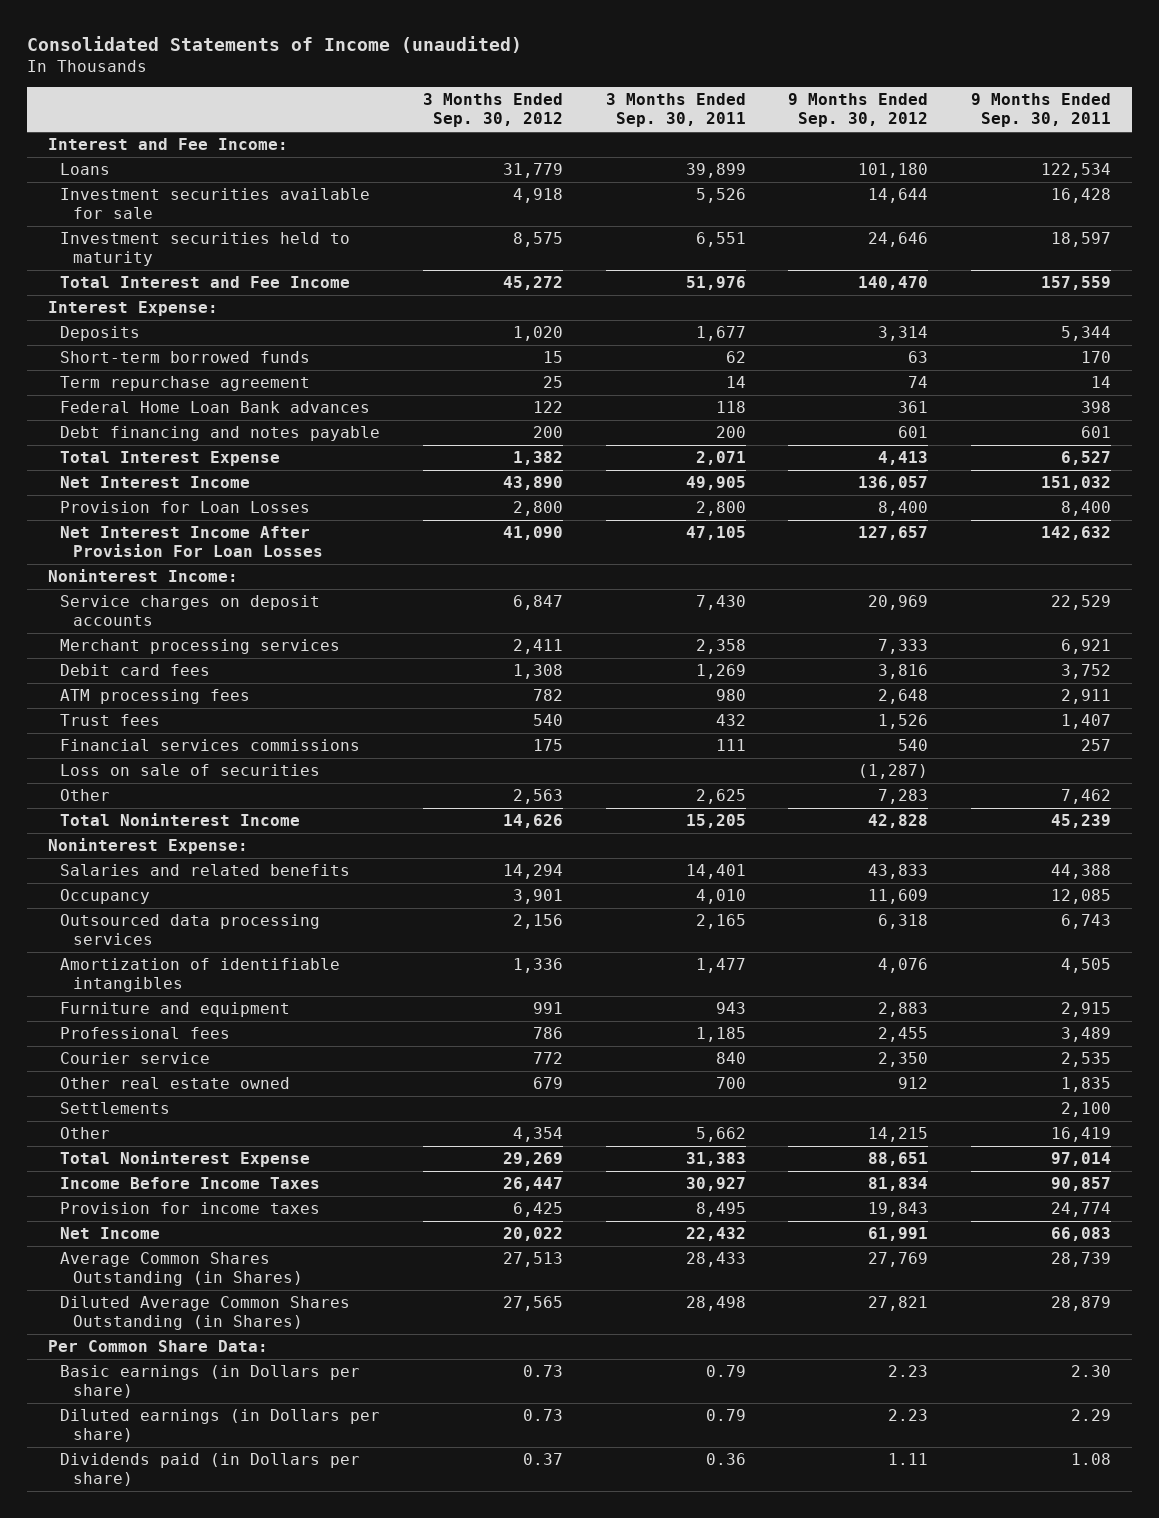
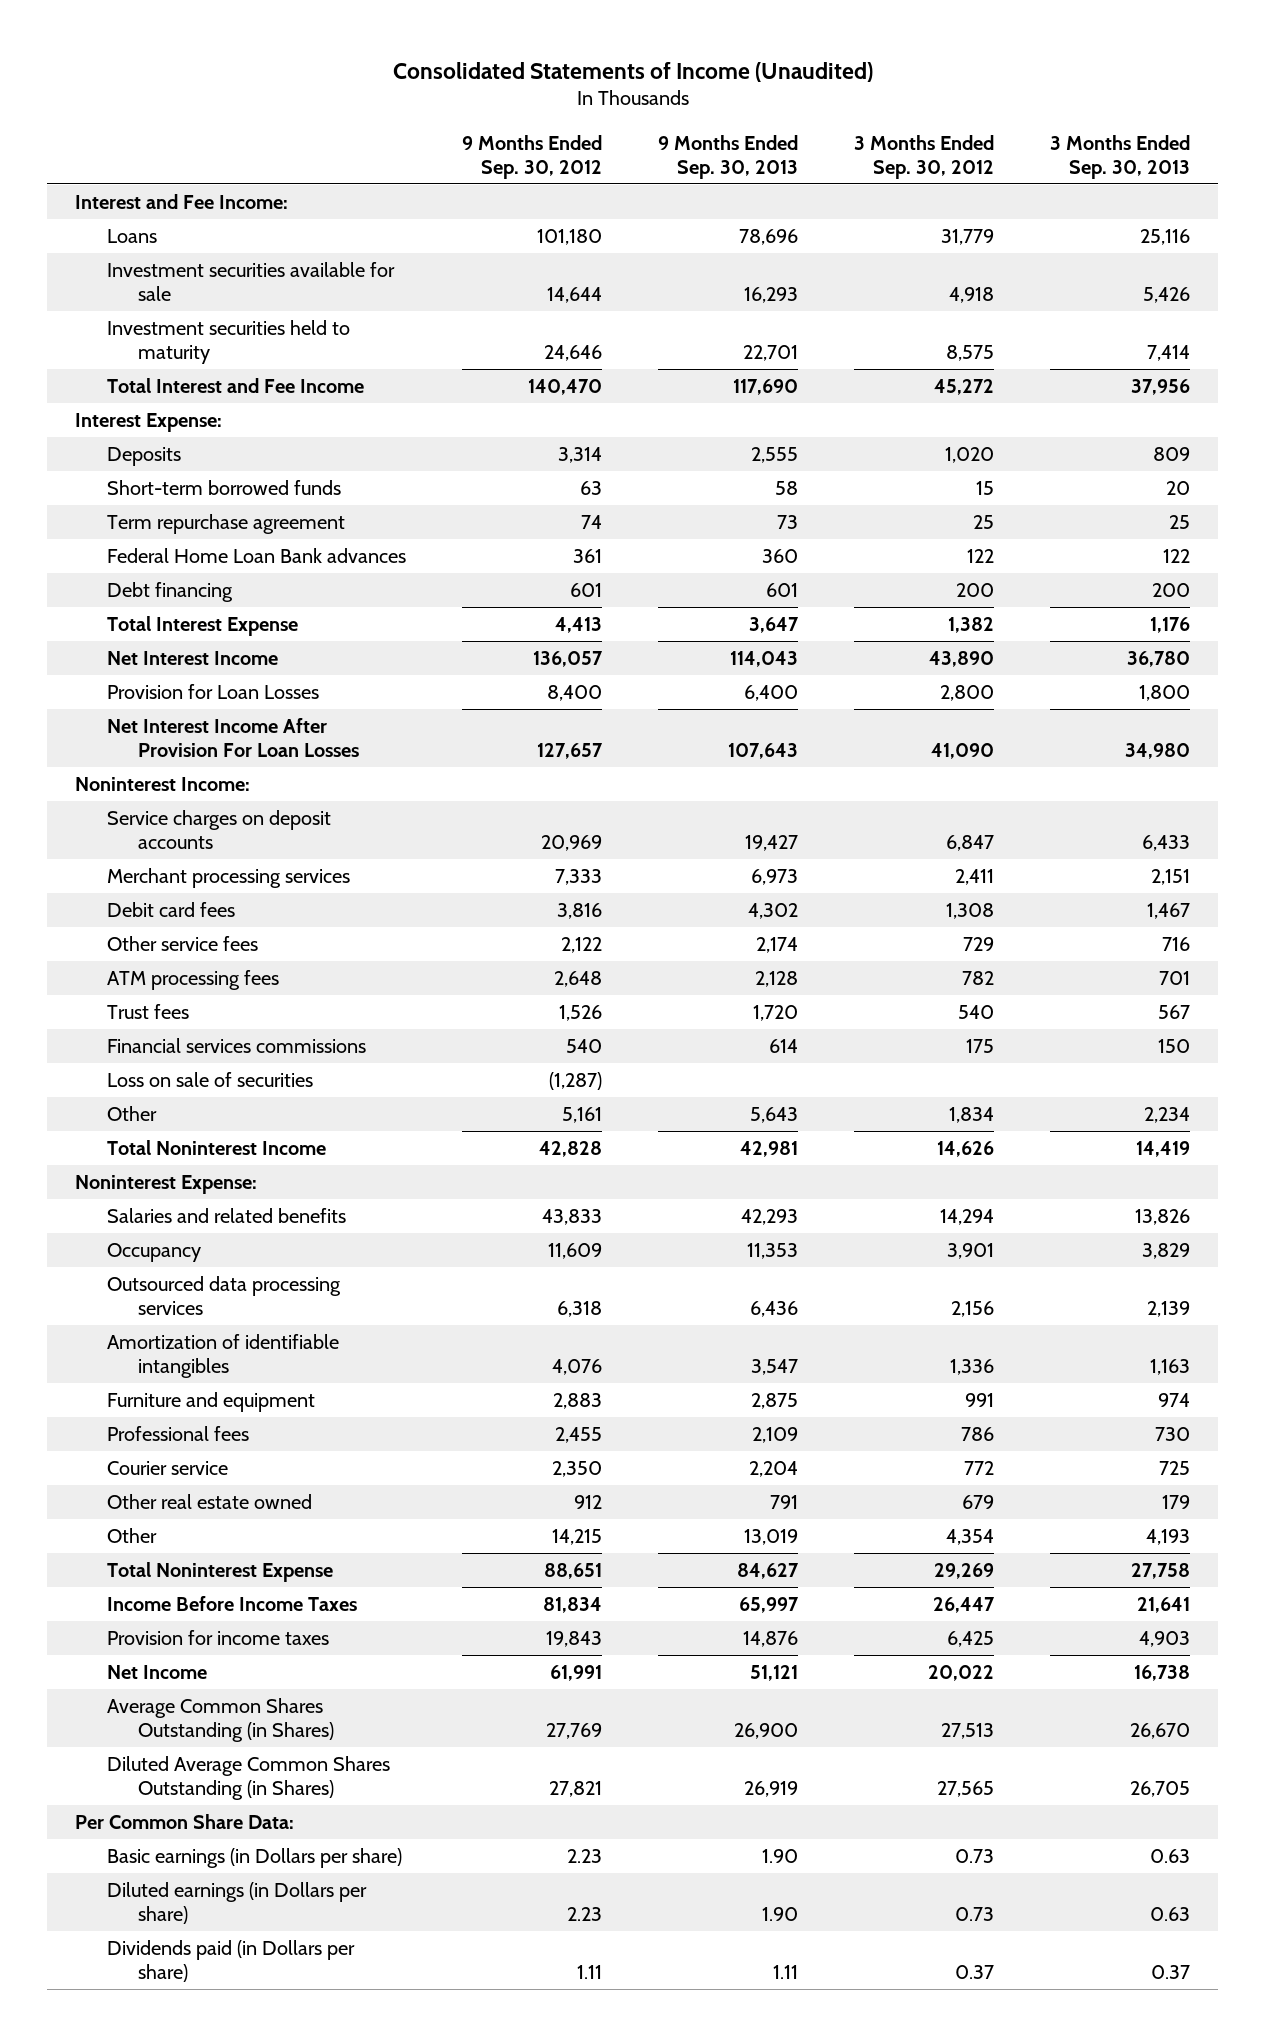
- Consolidated Statements of Income (unaudited)
+ Consolidated Statements of Income (Unaudited)
- | 3 Months Ended Sep. 30, 2012 | 3 Months Ended Sep. 30, 2011 | 9 Months Ended Sep. 30, 2012 | 9 Months Ended Sep. 30, 2011
+ | 9 Months Ended Sep. 30, 2012 | 9 Months Ended Sep. 30, 2013 | 3 Months Ended Sep. 30, 2012 | 3 Months Ended Sep. 30, 2013
- Debt financing and notes payable | 200 | 200 | 601 | 601
+ Debt financing | 601 | 601 | 200 | 200
+ Other service fees | 2,122 | 2,174 | 729 | 716
- Other | 2,563 | 2,625 | 7,283 | 7,462
+ Other | 5,161 | 5,643 | 1,834 | 2,234
- Settlements | | | | 2,100

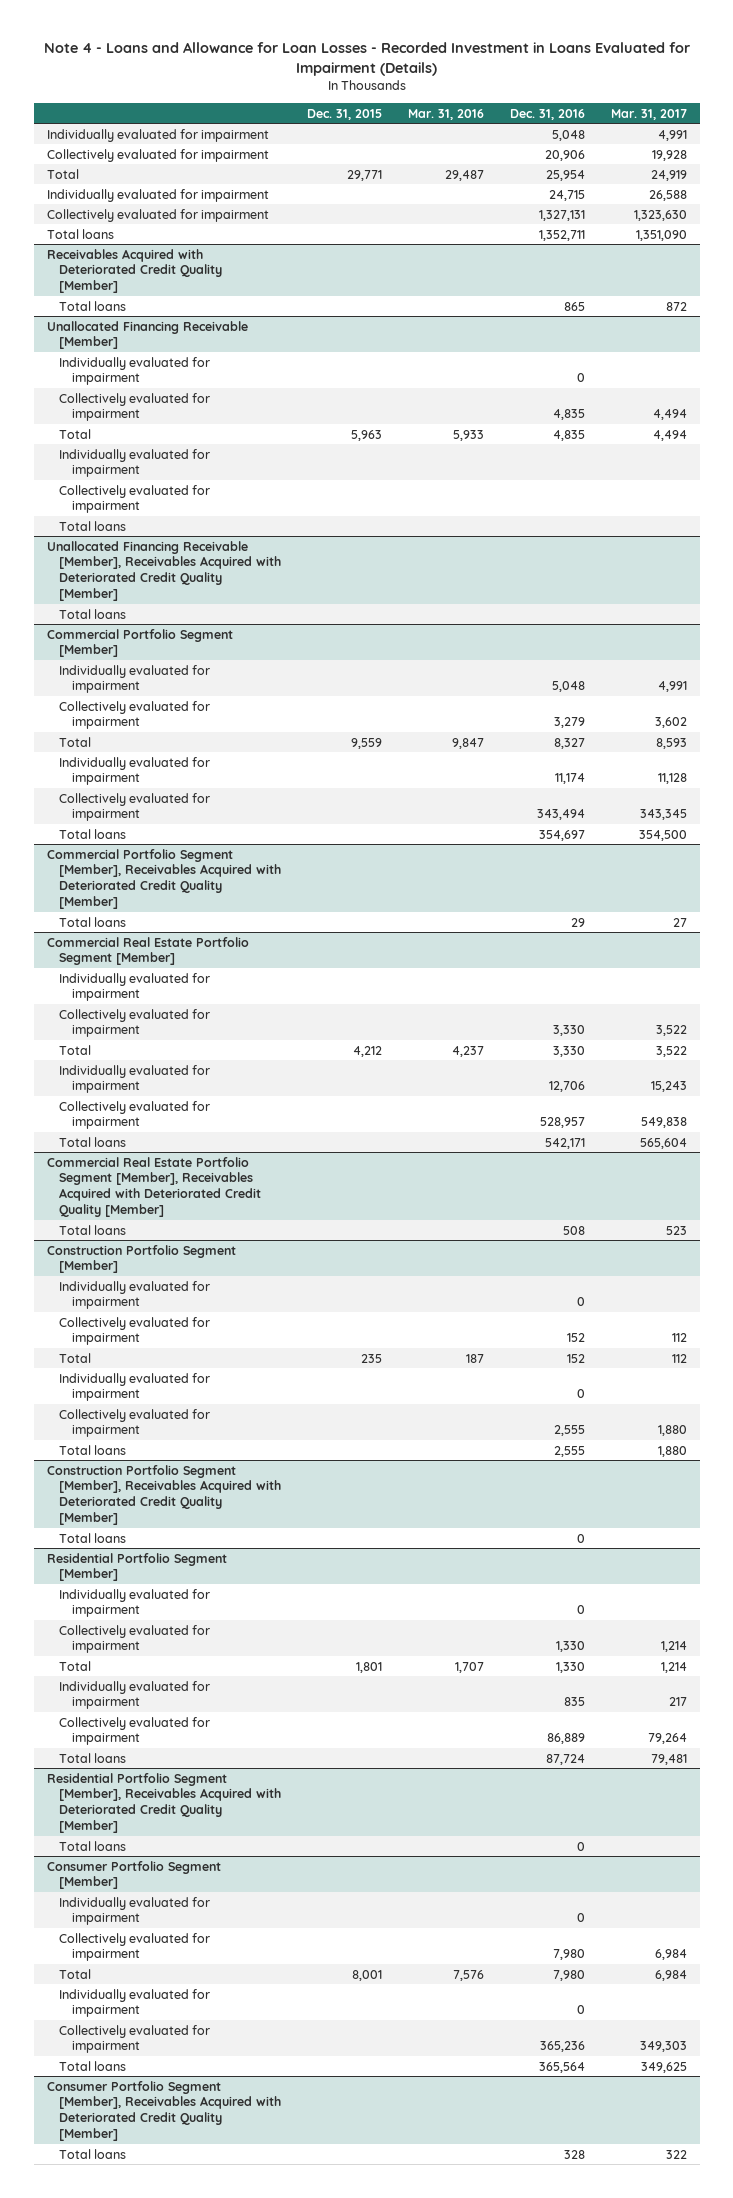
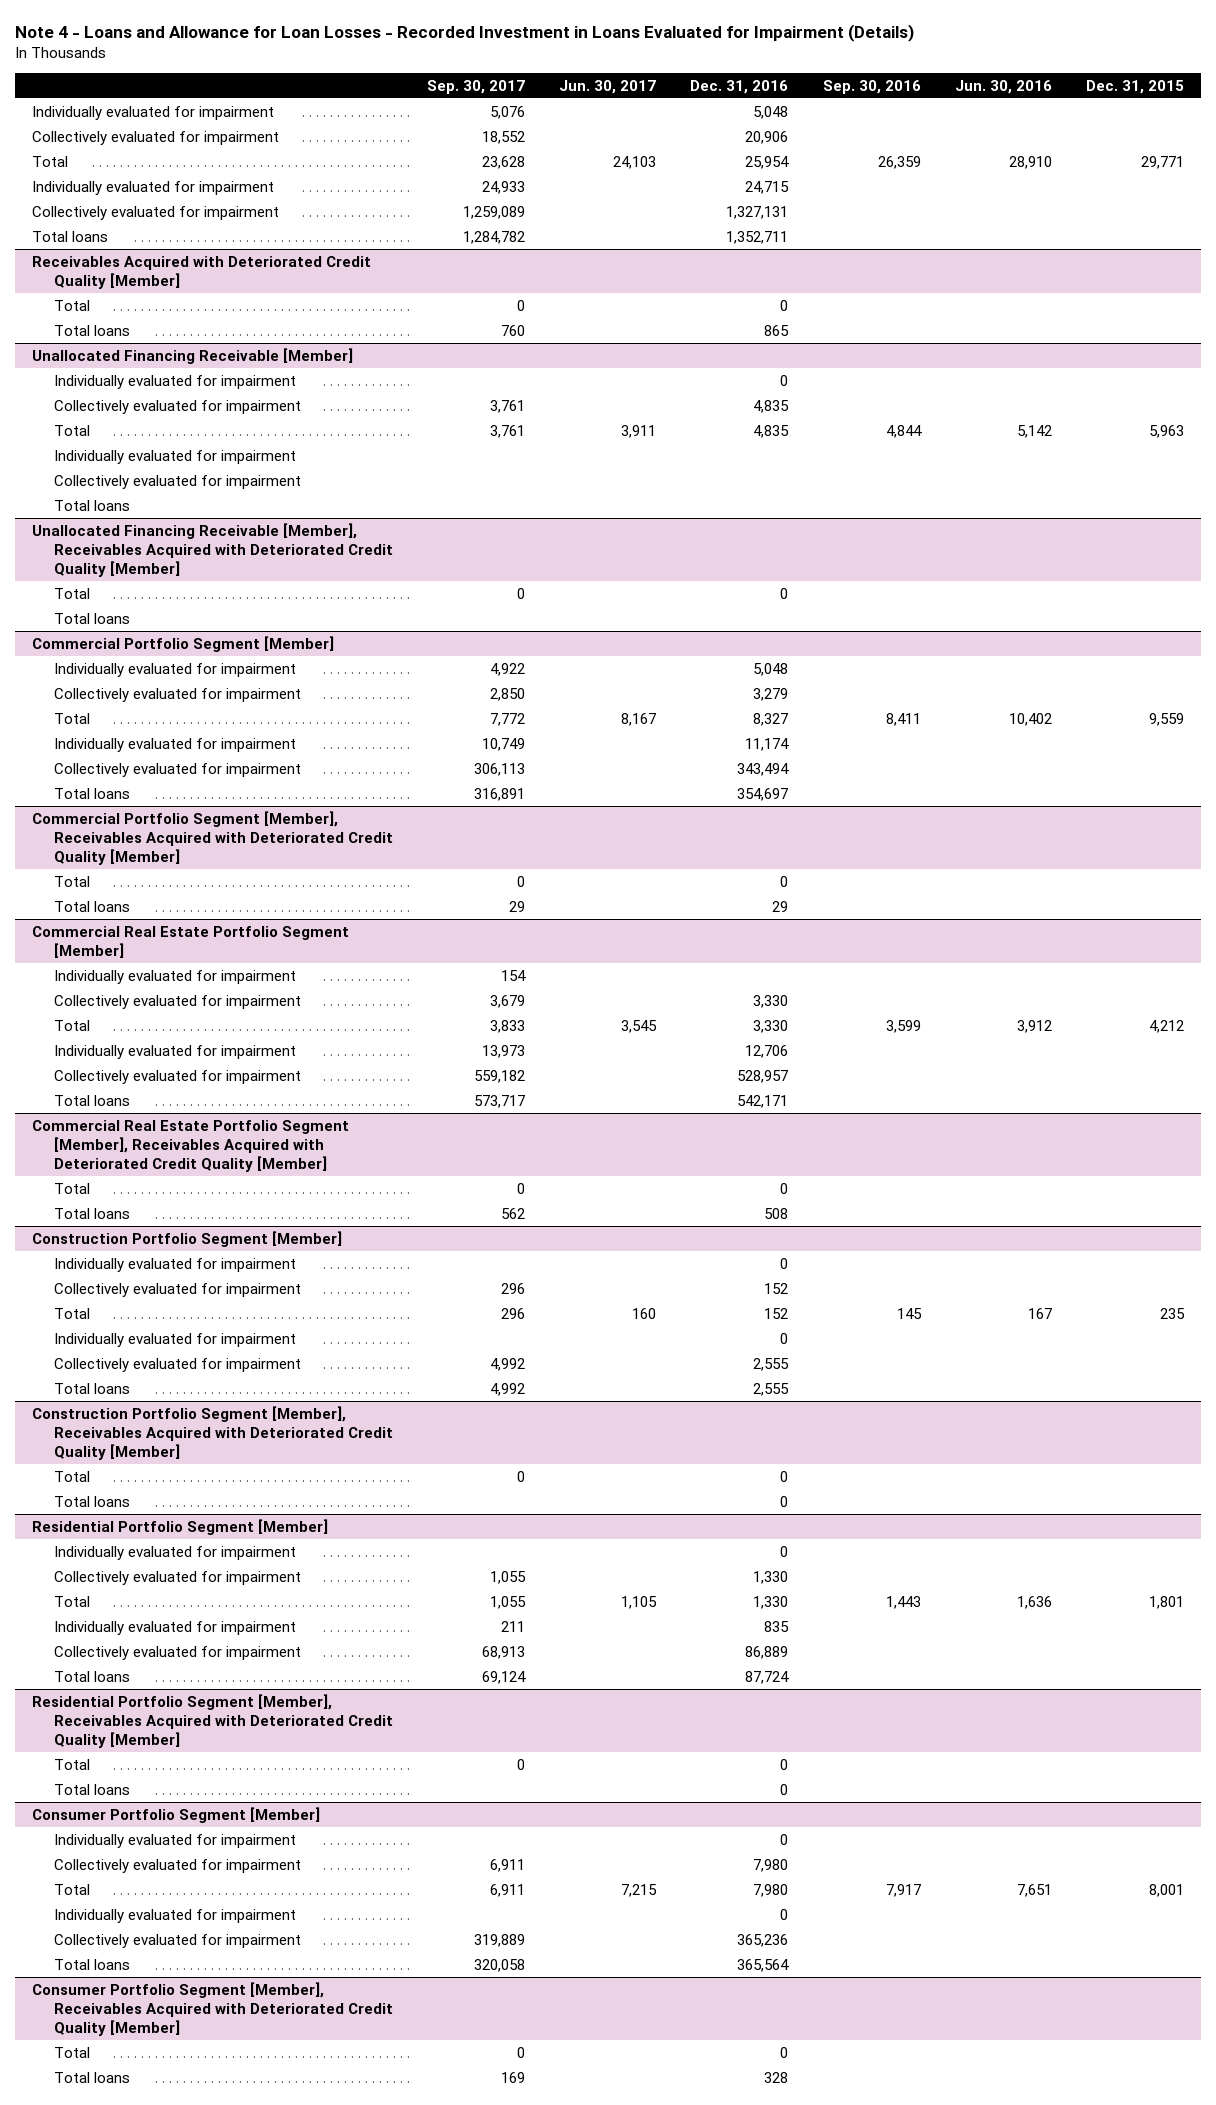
- | Dec. 31, 2015 | Mar. 31, 2016 | Dec. 31, 2016 | Mar. 31, 2017
+ | Sep. 30, 2017 | Jun. 30, 2017 | Dec. 31, 2016 | Sep. 30, 2016 | Jun. 30, 2016 | Dec. 31, 2015
@ Receivables Acquired with Deteriorated Credit Quality [Member]
+ Total | 0 | | 0 | | |
@ Unallocated Financing Receivable [Member], Receivables Acquired with Deteriorated Credit Quality [Member]
+ Total | 0 | | 0 | | |
@ Commercial Portfolio Segment [Member], Receivables Acquired with Deteriorated Credit Quality [Member]
+ Total | 0 | | 0 | | |
@ Commercial Real Estate Portfolio Segment [Member], Receivables Acquired with Deteriorated Credit Quality [Member]
+ Total | 0 | | 0 | | |
@ Construction Portfolio Segment [Member], Receivables Acquired with Deteriorated Credit Quality [Member]
+ Total | 0 | | 0 | | |
@ Residential Portfolio Segment [Member], Receivables Acquired with Deteriorated Credit Quality [Member]
+ Total | 0 | | 0 | | |
@ Consumer Portfolio Segment [Member], Receivables Acquired with Deteriorated Credit Quality [Member]
+ Total | 0 | | 0 | | |

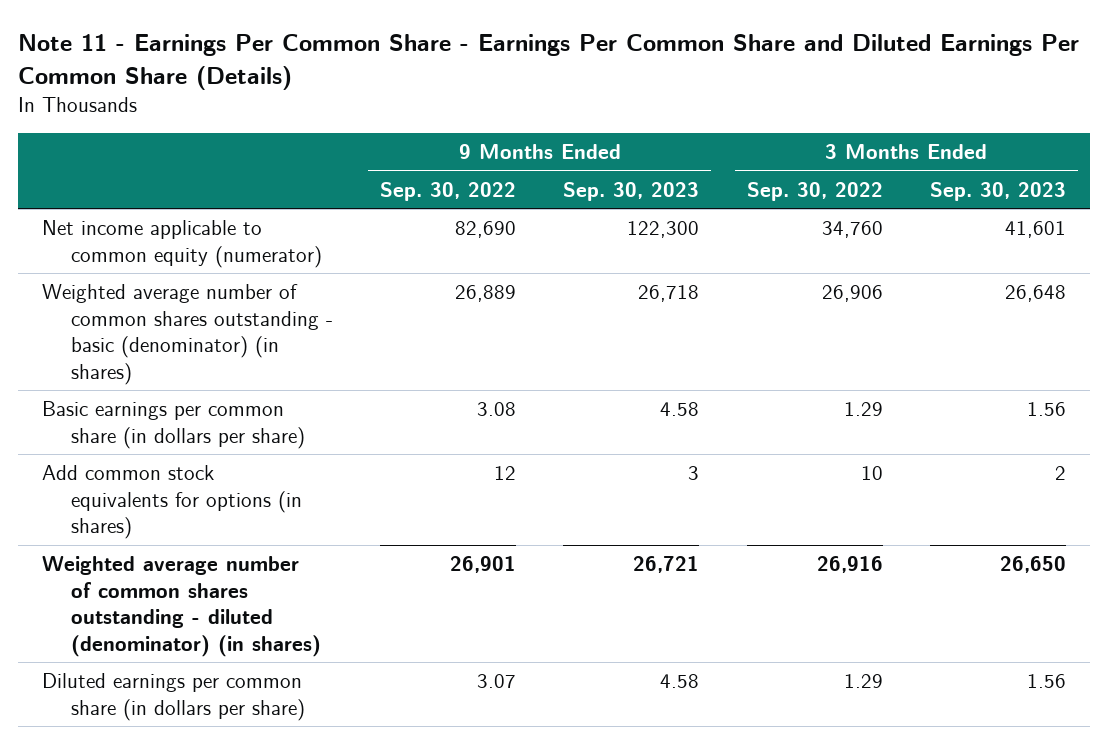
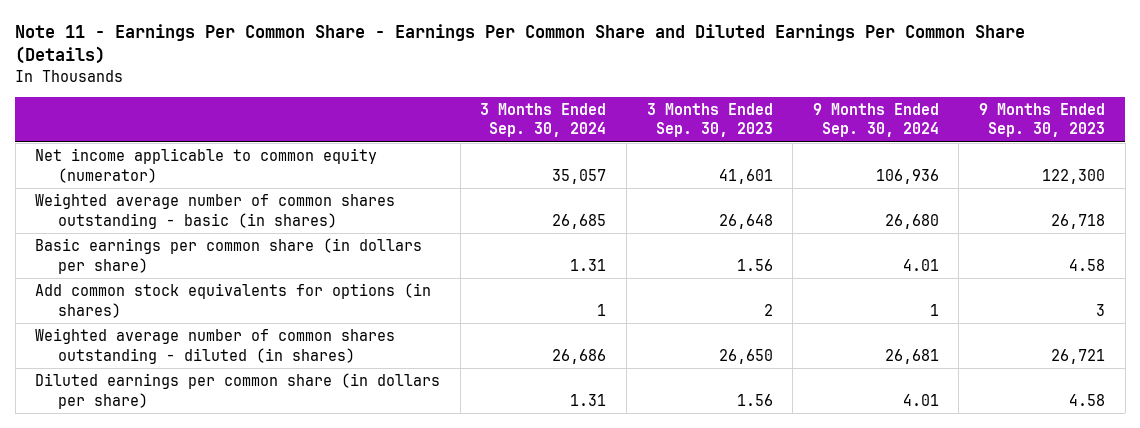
- | 9 Months Ended Sep. 30, 2022 | 9 Months Ended Sep. 30, 2023 | 3 Months Ended Sep. 30, 2022 | 3 Months Ended Sep. 30, 2023
+ | 3 Months Ended Sep. 30, 2024 | 3 Months Ended Sep. 30, 2023 | 9 Months Ended Sep. 30, 2024 | 9 Months Ended Sep. 30, 2023
- Weighted average number of common shares outstanding - basic (denominator) (in shares) | 26,889 | 26,718 | 26,906 | 26,648
+ Weighted average number of common shares outstanding - basic (in shares) | 26,685 | 26,648 | 26,680 | 26,718
- Weighted average number of common shares outstanding - diluted (denominator) (in shares) | 26,901 | 26,721 | 26,916 | 26,650
+ Weighted average number of common shares outstanding - diluted (in shares) | 26,686 | 26,650 | 26,681 | 26,721

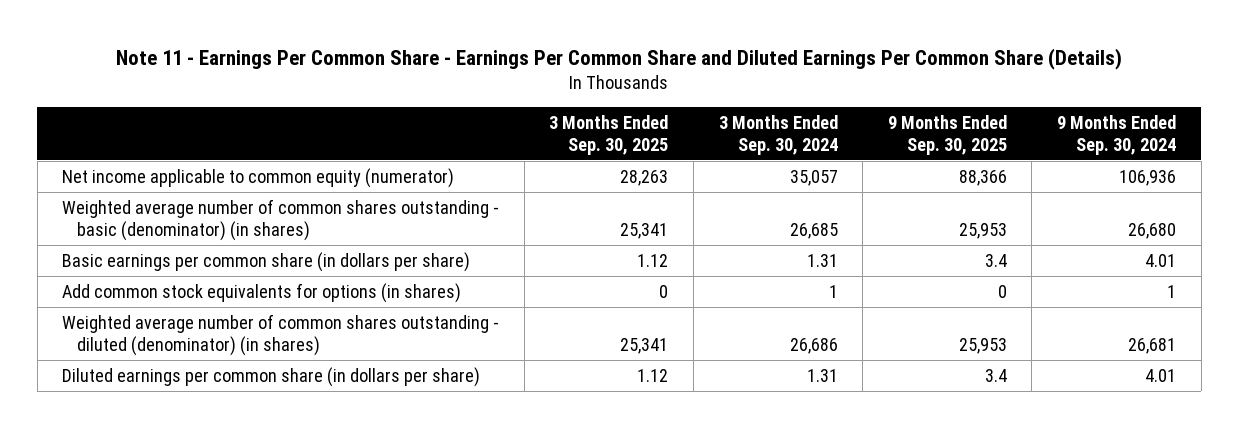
- | 3 Months Ended Sep. 30, 2024 | 3 Months Ended Sep. 30, 2023 | 9 Months Ended Sep. 30, 2024 | 9 Months Ended Sep. 30, 2023
+ | 3 Months Ended Sep. 30, 2025 | 3 Months Ended Sep. 30, 2024 | 9 Months Ended Sep. 30, 2025 | 9 Months Ended Sep. 30, 2024
- Weighted average number of common shares outstanding - basic (in shares) | 26,685 | 26,648 | 26,680 | 26,718
+ Weighted average number of common shares outstanding - basic (denominator) (in shares) | 25,341 | 26,685 | 25,953 | 26,680
- Weighted average number of common shares outstanding - diluted (in shares) | 26,686 | 26,650 | 26,681 | 26,721
+ Weighted average number of common shares outstanding - diluted (denominator) (in shares) | 25,341 | 26,686 | 25,953 | 26,681

